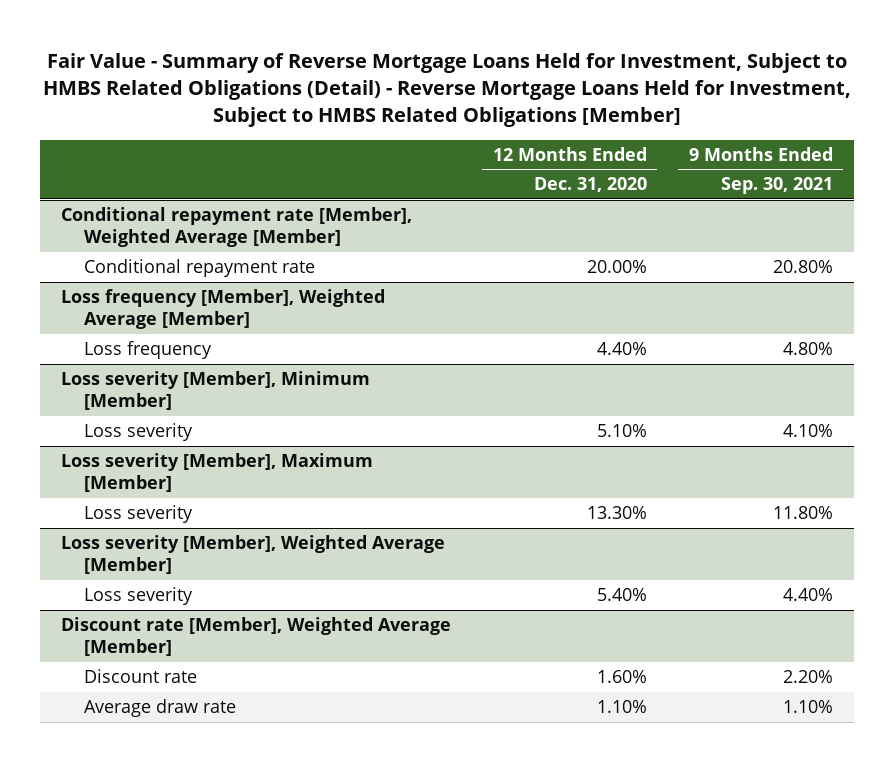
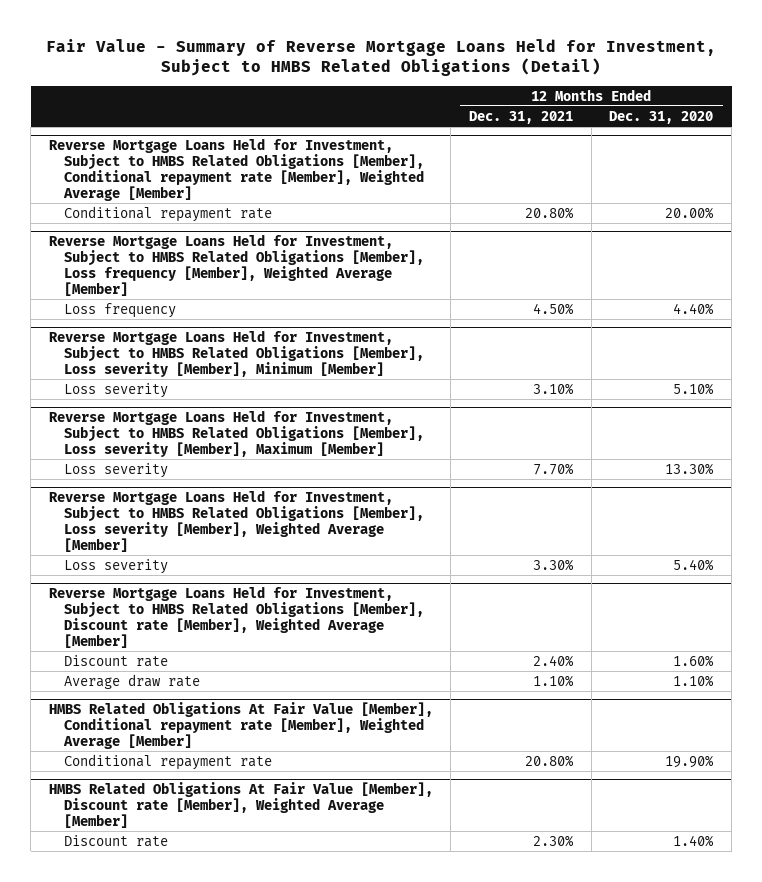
- Fair Value - Summary of Reverse Mortgage Loans Held for Investment, Subject to HMBS Related Obligations (Detail) - Reverse Mortgage Loans Held for Investment, Subject to HMBS Related Obligations [Member]
+ Fair Value - Summary of Reverse Mortgage Loans Held for Investment, Subject to HMBS Related Obligations (Detail)
- | 12 Months Ended Dec. 31, 2020 | 9 Months Ended Sep. 30, 2021
+ | 12 Months Ended Dec. 31, 2021 | 12 Months Ended Dec. 31, 2020
- Conditional repayment rate [Member], Weighted Average [Member]
+ Reverse Mortgage Loans Held for Investment, Subject to HMBS Related Obligations [Member], Conditional repayment rate [Member], Weighted Average [Member]
- Loss frequency [Member], Weighted Average [Member]
+ Reverse Mortgage Loans Held for Investment, Subject to HMBS Related Obligations [Member], Loss frequency [Member], Weighted Average [Member]
- Loss severity [Member], Minimum [Member]
+ Reverse Mortgage Loans Held for Investment, Subject to HMBS Related Obligations [Member], Loss severity [Member], Minimum [Member]
- Loss severity [Member], Maximum [Member]
+ Reverse Mortgage Loans Held for Investment, Subject to HMBS Related Obligations [Member], Loss severity [Member], Maximum [Member]
- Loss severity [Member], Weighted Average [Member]
+ Reverse Mortgage Loans Held for Investment, Subject to HMBS Related Obligations [Member], Loss severity [Member], Weighted Average [Member]
- Discount rate [Member], Weighted Average [Member]
+ Reverse Mortgage Loans Held for Investment, Subject to HMBS Related Obligations [Member], Discount rate [Member], Weighted Average [Member]
+ HMBS Related Obligations At Fair Value [Member], Conditional repayment rate [Member], Weighted Average [Member]
+ Conditional repayment rate | 20.80% | 19.90%
+ HMBS Related Obligations At Fair Value [Member], Discount rate [Member], Weighted Average [Member]
+ Discount rate | 2.30% | 1.40%

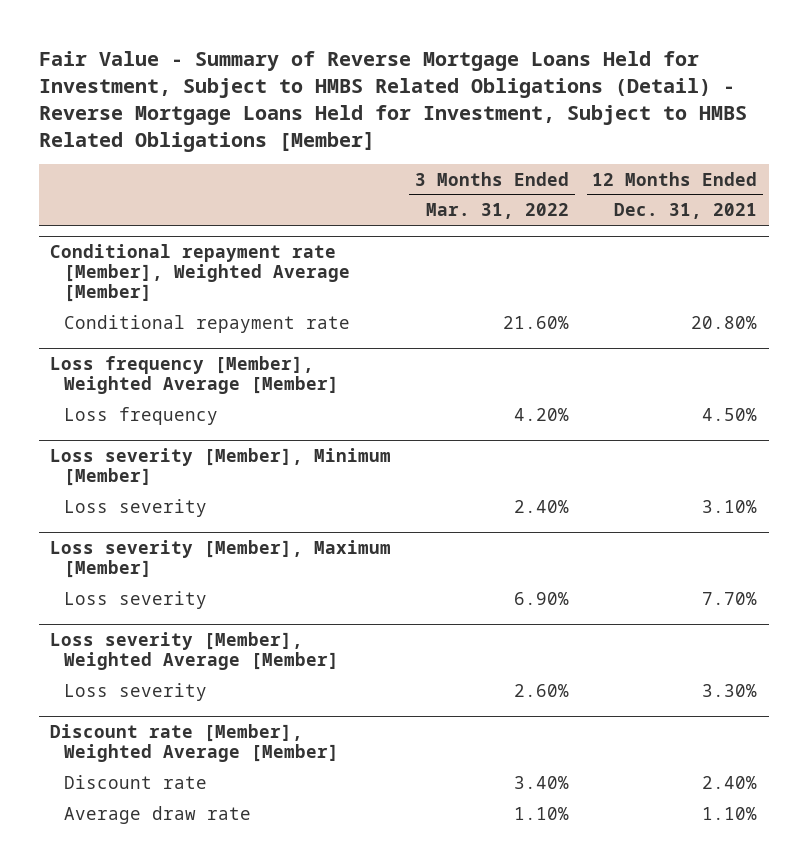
- Fair Value - Summary of Reverse Mortgage Loans Held for Investment, Subject to HMBS Related Obligations (Detail)
+ Fair Value - Summary of Reverse Mortgage Loans Held for Investment, Subject to HMBS Related Obligations (Detail) - Reverse Mortgage Loans Held for Investment, Subject to HMBS Related Obligations [Member]
- | 12 Months Ended Dec. 31, 2021 | 12 Months Ended Dec. 31, 2020
+ | 3 Months Ended Mar. 31, 2022 | 12 Months Ended Dec. 31, 2021
- Reverse Mortgage Loans Held for Investment, Subject to HMBS Related Obligations [Member], Conditional repayment rate [Member], Weighted Average [Member]
+ Conditional repayment rate [Member], Weighted Average [Member]
- Reverse Mortgage Loans Held for Investment, Subject to HMBS Related Obligations [Member], Loss frequency [Member], Weighted Average [Member]
+ Loss frequency [Member], Weighted Average [Member]
- Reverse Mortgage Loans Held for Investment, Subject to HMBS Related Obligations [Member], Loss severity [Member], Minimum [Member]
+ Loss severity [Member], Minimum [Member]
- Reverse Mortgage Loans Held for Investment, Subject to HMBS Related Obligations [Member], Loss severity [Member], Maximum [Member]
+ Loss severity [Member], Maximum [Member]
- Reverse Mortgage Loans Held for Investment, Subject to HMBS Related Obligations [Member], Loss severity [Member], Weighted Average [Member]
+ Loss severity [Member], Weighted Average [Member]
- Reverse Mortgage Loans Held for Investment, Subject to HMBS Related Obligations [Member], Discount rate [Member], Weighted Average [Member]
+ Discount rate [Member], Weighted Average [Member]
- HMBS Related Obligations At Fair Value [Member], Conditional repayment rate [Member], Weighted Average [Member]
- Conditional repayment rate | 20.80% | 19.90%
- HMBS Related Obligations At Fair Value [Member], Discount rate [Member], Weighted Average [Member]
- Discount rate | 2.30% | 1.40%

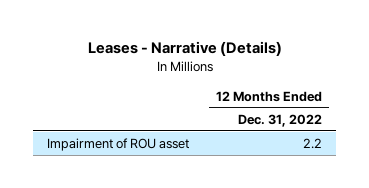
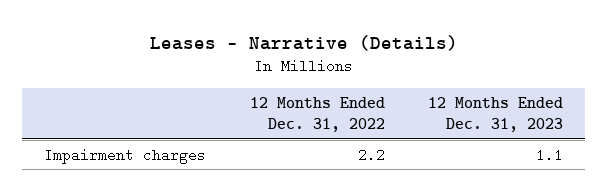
- | 12 Months Ended Dec. 31, 2022
+ | 12 Months Ended Dec. 31, 2022 | 12 Months Ended Dec. 31, 2023
- Impairment of ROU asset | 2.2
+ Impairment charges | 2.2 | 1.1

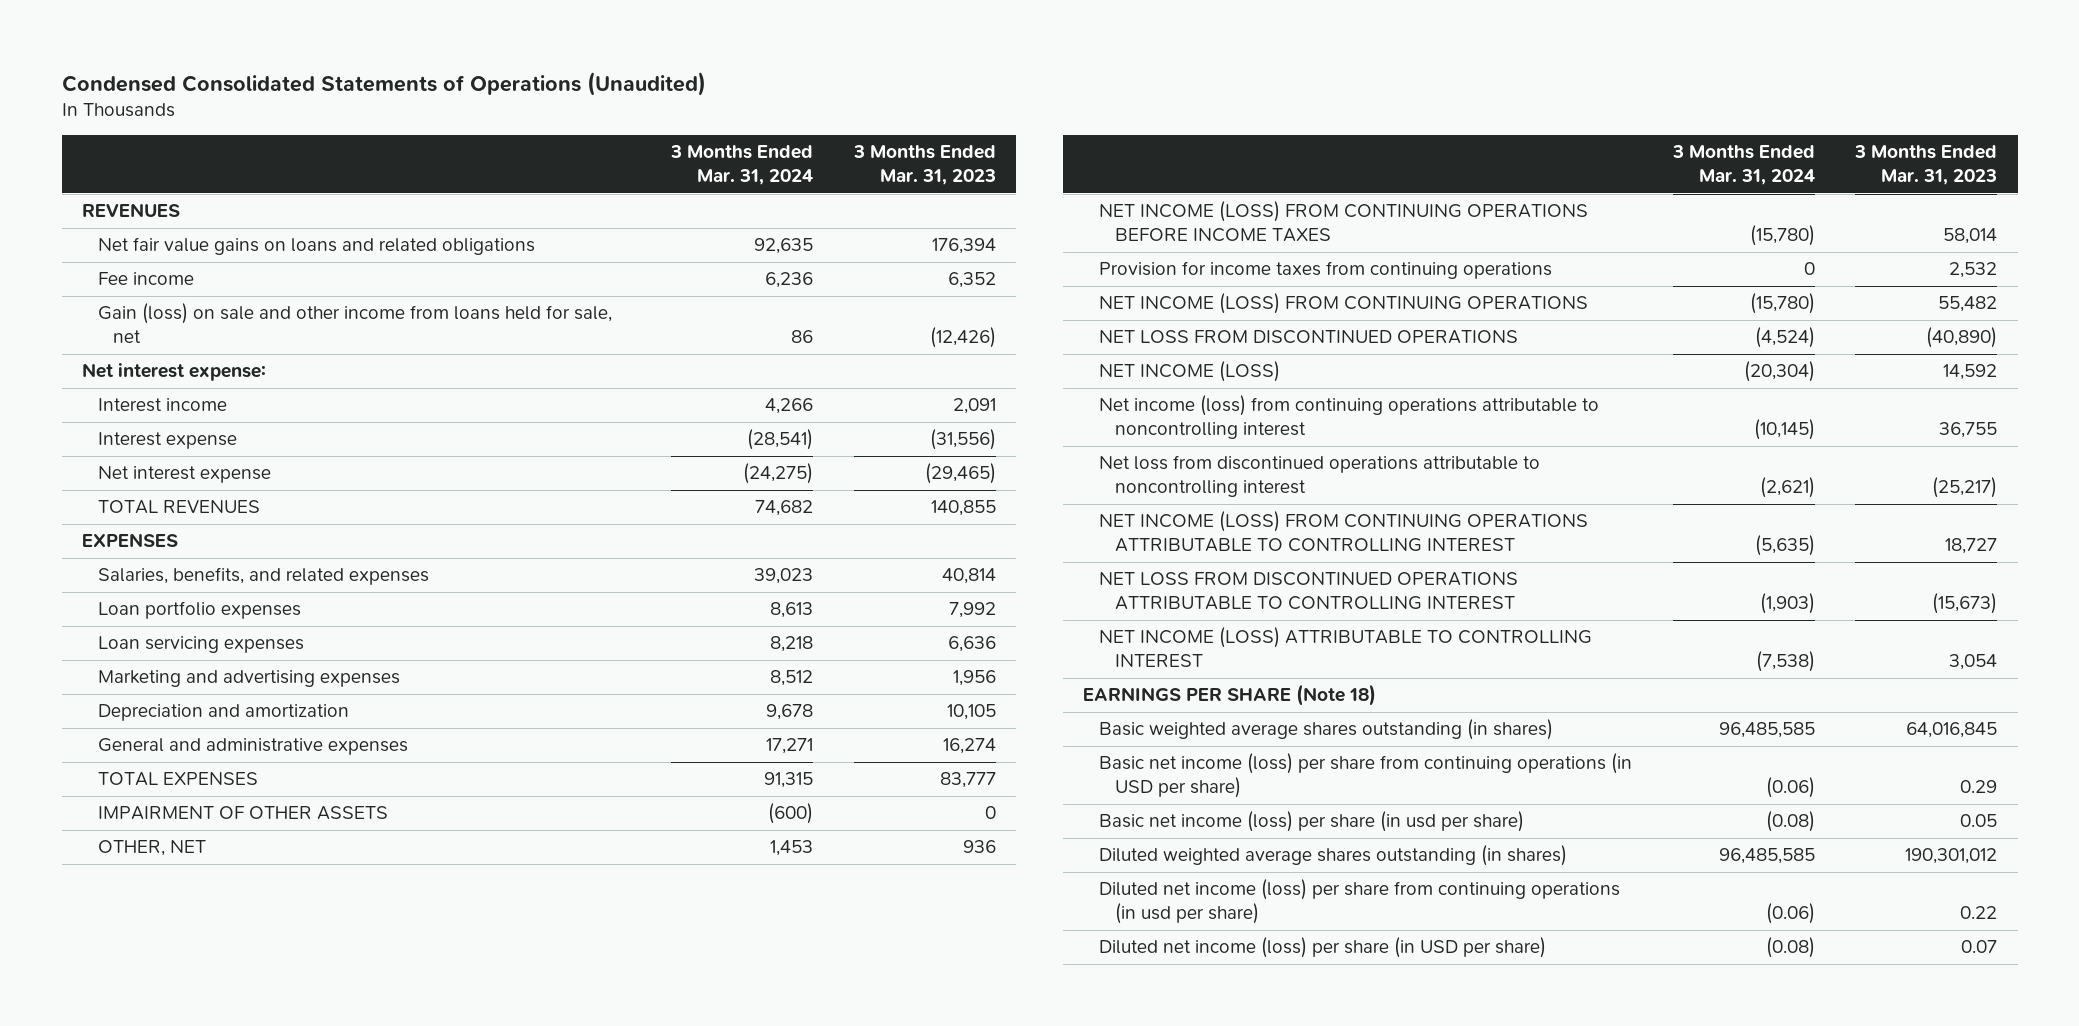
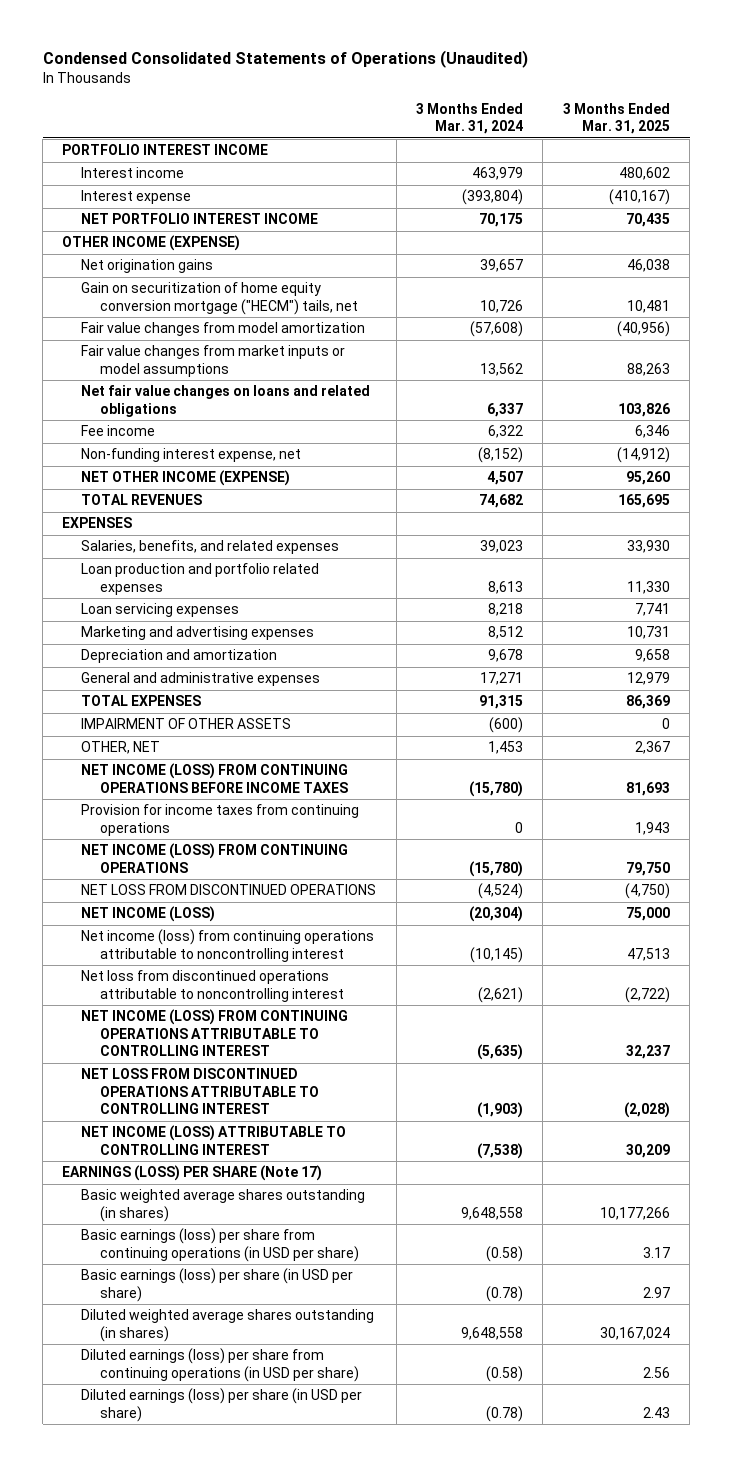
- | 3 Months Ended Mar. 31, 2024 | 3 Months Ended Mar. 31, 2023
+ | 3 Months Ended Mar. 31, 2024 | 3 Months Ended Mar. 31, 2025
- REVENUES
- Net fair value gains on loans and related obligations | 92,635 | 176,394
- Fee income | 6,236 | 6,352
- Gain (loss) on sale and other income from loans held for sale, net | 86 | (12,426)
- Net interest expense:
- Interest income | 4,266 | 2,091
- Interest expense | (28,541) | (31,556)
- Net interest expense | (24,275) | (29,465)
+ PORTFOLIO INTEREST INCOME
+ Interest income | 463,979 | 480,602
+ Interest expense | (393,804) | (410,167)
+ NET PORTFOLIO INTEREST INCOME | 70,175 | 70,435
+ OTHER INCOME (EXPENSE)
+ Net origination gains | 39,657 | 46,038
+ Gain on securitization of home equity conversion mortgage ("HECM") tails, net | 10,726 | 10,481
+ Fair value changes from model amortization | (57,608) | (40,956)
+ Fair value changes from market inputs or model assumptions | 13,562 | 88,263
+ Net fair value changes on loans and related obligations | 6,337 | 103,826
+ Fee income | 6,322 | 6,346
+ Non-funding interest expense, net | (8,152) | (14,912)
+ NET OTHER INCOME (EXPENSE) | 4,507 | 95,260
- Loan portfolio expenses | 8,613 | 7,992
+ Loan production and portfolio related expenses | 8,613 | 11,330
- EARNINGS PER SHARE (Note 18)
- Basic weighted average shares outstanding (in shares) | 96,485,585 | 64,016,845
- Basic net income (loss) per share from continuing operations (in USD per share) | (0.06) | 0.29
- Basic net income (loss) per share (in usd per share) | (0.08) | 0.05
- Diluted weighted average shares outstanding (in shares) | 96,485,585 | 190,301,012
- Diluted net income (loss) per share from continuing operations (in usd per share) | (0.06) | 0.22
- Diluted net income (loss) per share (in USD per share) | (0.08) | 0.07
+ EARNINGS (LOSS) PER SHARE (Note 17)
+ Basic weighted average shares outstanding (in shares) | 9,648,558 | 10,177,266
+ Basic earnings (loss) per share from continuing operations (in USD per share) | (0.58) | 3.17
+ Basic earnings (loss) per share (in USD per share) | (0.78) | 2.97
+ Diluted weighted average shares outstanding (in shares) | 9,648,558 | 30,167,024
+ Diluted earnings (loss) per share from continuing operations (in USD per share) | (0.58) | 2.56
+ Diluted earnings (loss) per share (in USD per share) | (0.78) | 2.43

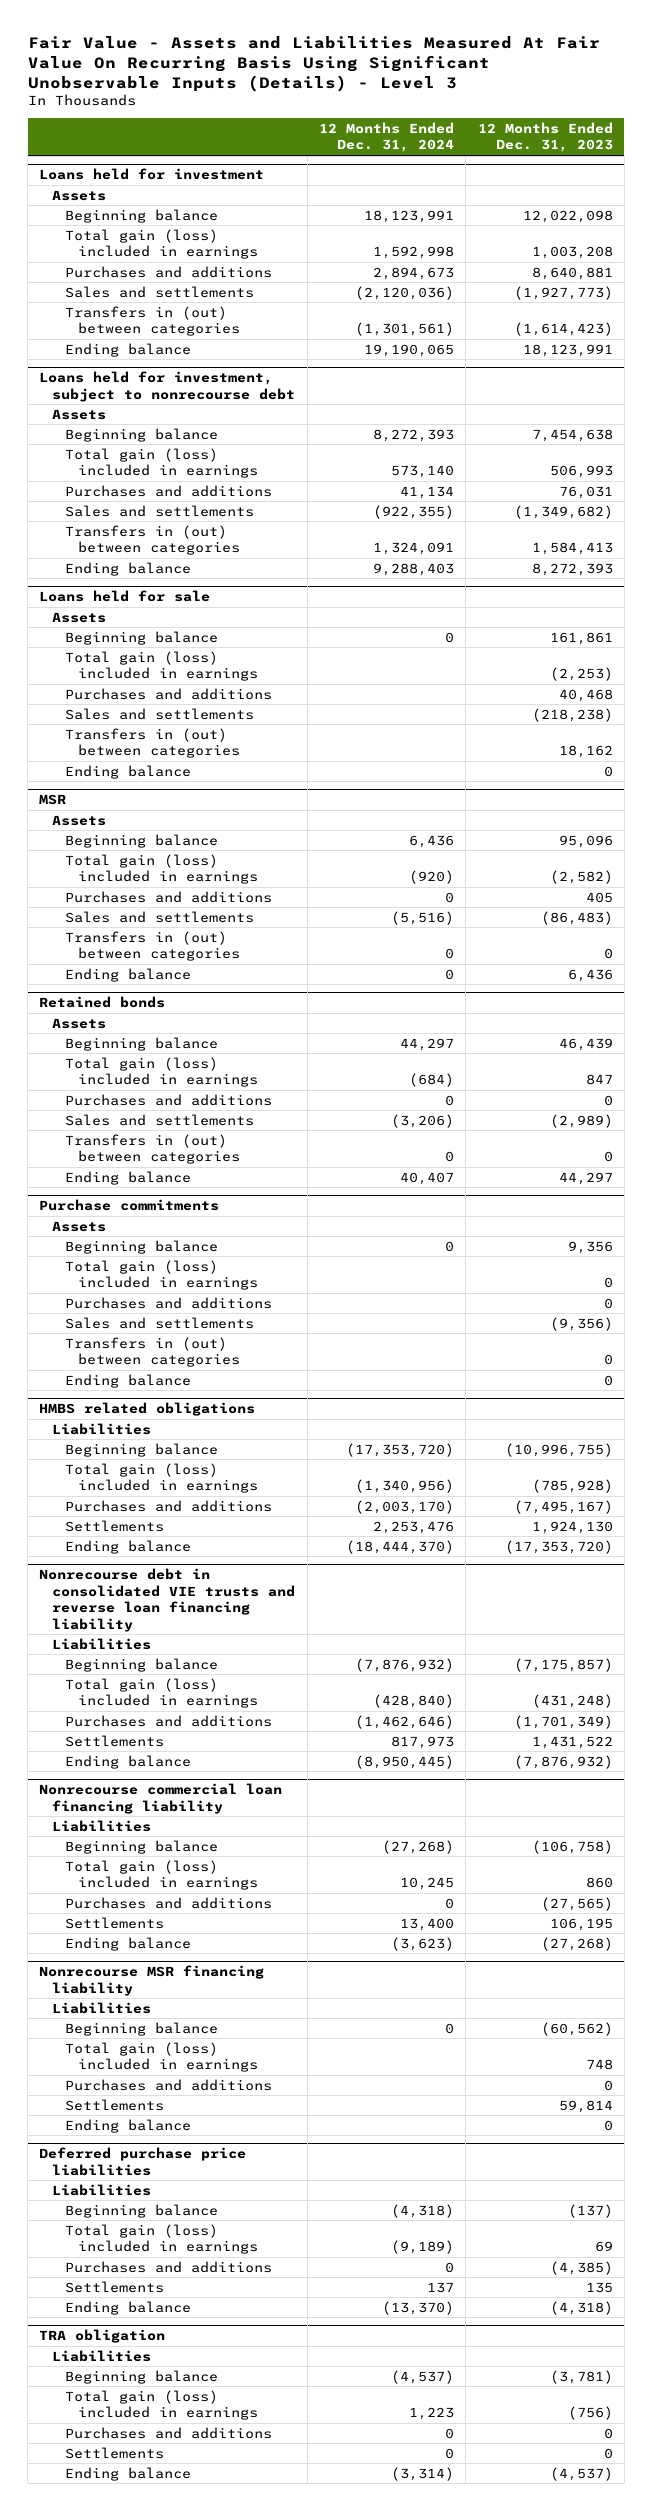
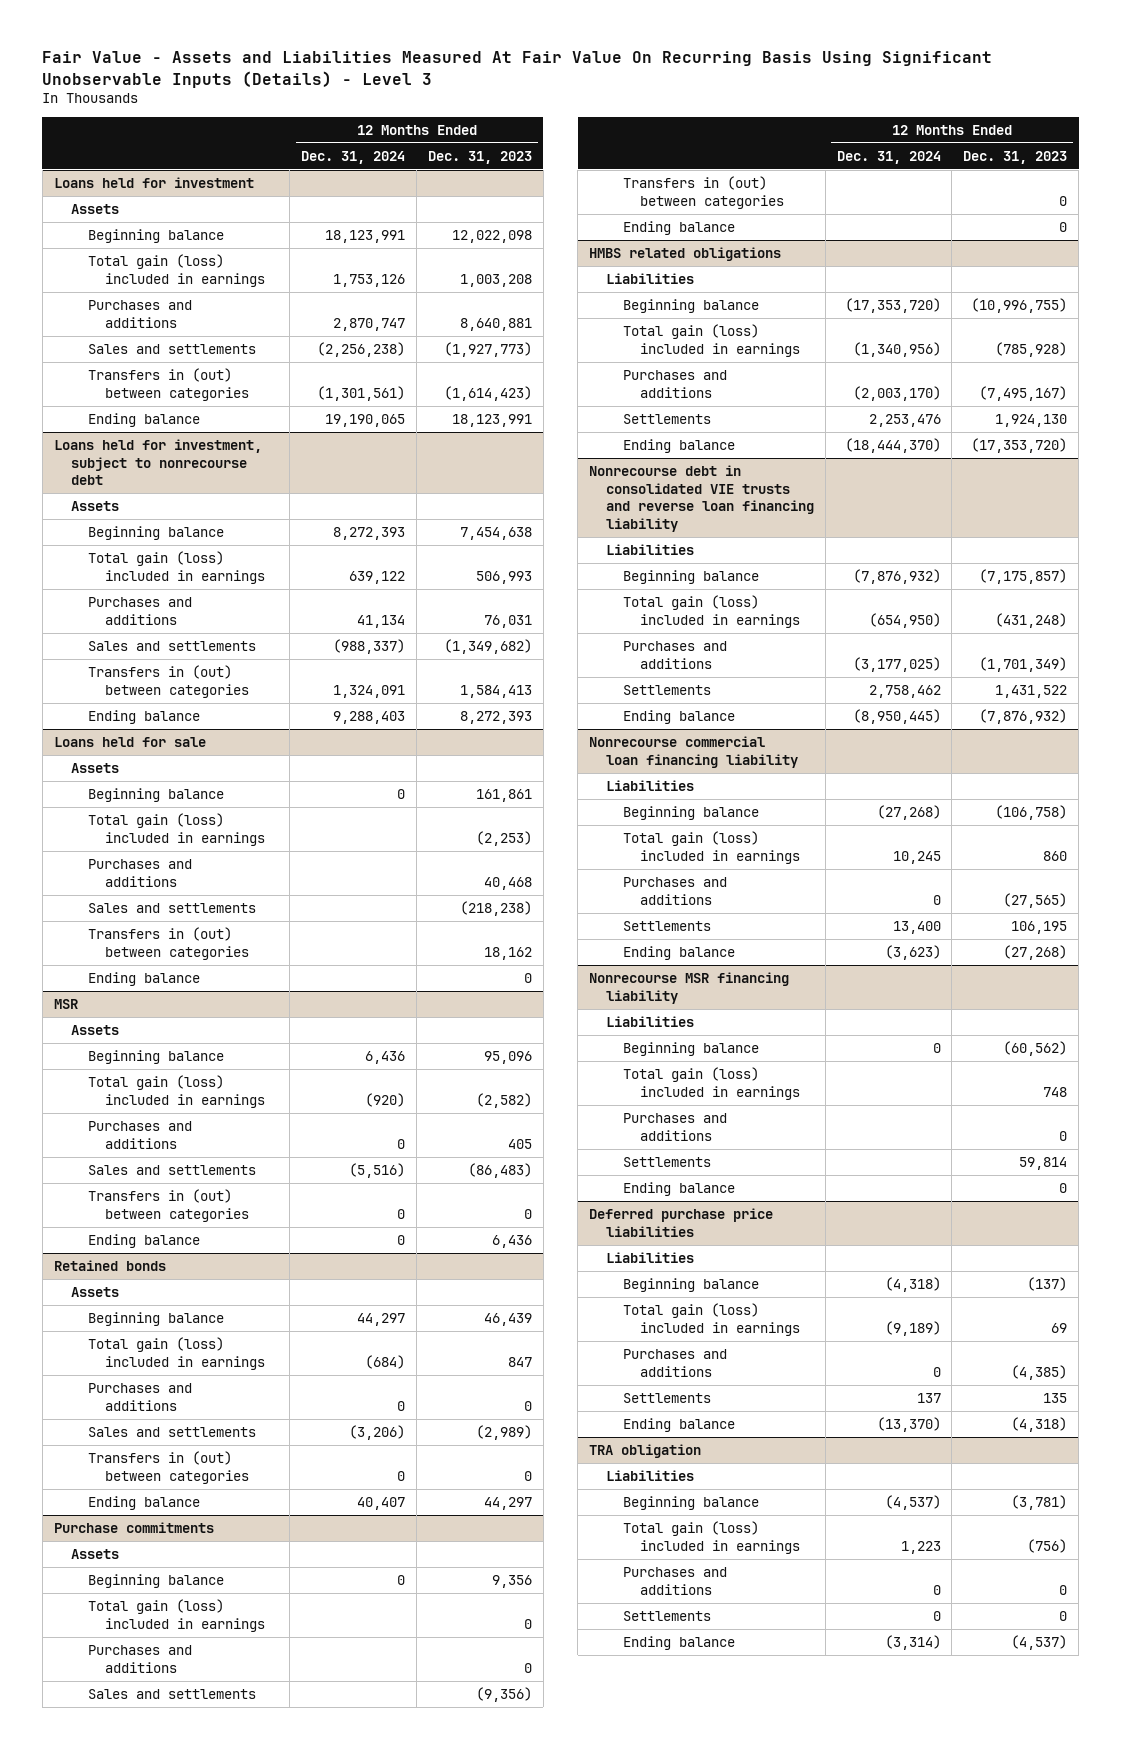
@ Loans held for investment
- Total gain (loss) included in earnings | 1,592,998 | 1,003,208
- Purchases and additions | 2,894,673 | 8,640,881
- Sales and settlements | (2,120,036) | (1,927,773)
+ Total gain (loss) included in earnings | 1,753,126 | 1,003,208
+ Purchases and additions | 2,870,747 | 8,640,881
+ Sales and settlements | (2,256,238) | (1,927,773)
@ Loans held for investment, subject to nonrecourse debt
- Total gain (loss) included in earnings | 573,140 | 506,993
+ Total gain (loss) included in earnings | 639,122 | 506,993
- Sales and settlements | (922,355) | (1,349,682)
+ Sales and settlements | (988,337) | (1,349,682)
@ Nonrecourse debt in consolidated VIE trusts and reverse loan financing liability
- Total gain (loss) included in earnings | (428,840) | (431,248)
- Purchases and additions | (1,462,646) | (1,701,349)
- Settlements | 817,973 | 1,431,522
+ Total gain (loss) included in earnings | (654,950) | (431,248)
+ Purchases and additions | (3,177,025) | (1,701,349)
+ Settlements | 2,758,462 | 1,431,522

